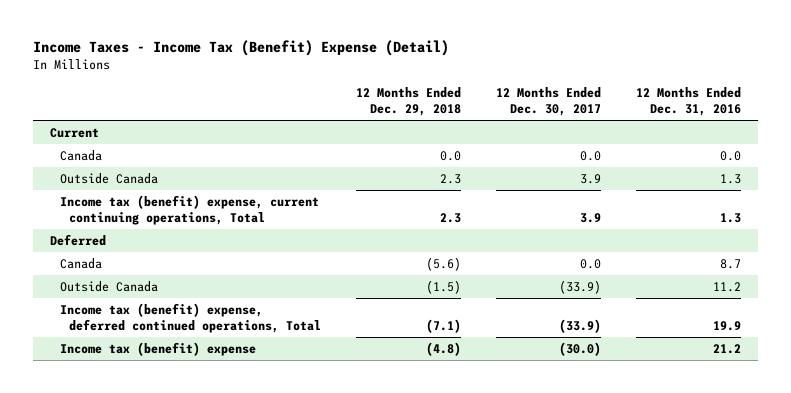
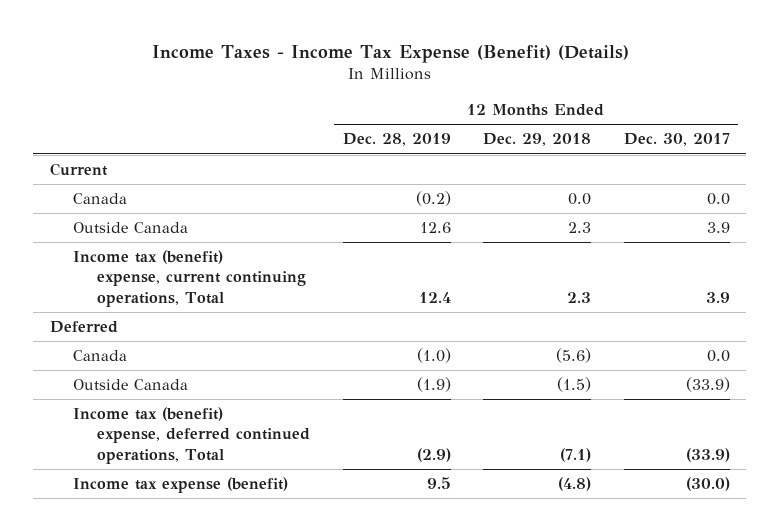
- Income Taxes - Income Tax (Benefit) Expense (Detail)
+ Income Taxes - Income Tax Expense (Benefit) (Details)
- | 12 Months Ended Dec. 29, 2018 | 12 Months Ended Dec. 30, 2017 | 12 Months Ended Dec. 31, 2016
+ | 12 Months Ended Dec. 28, 2019 | 12 Months Ended Dec. 29, 2018 | 12 Months Ended Dec. 30, 2017
- Income tax (benefit) expense | (4.8) | (30.0) | 21.2
+ Income tax expense (benefit) | 9.5 | (4.8) | (30.0)

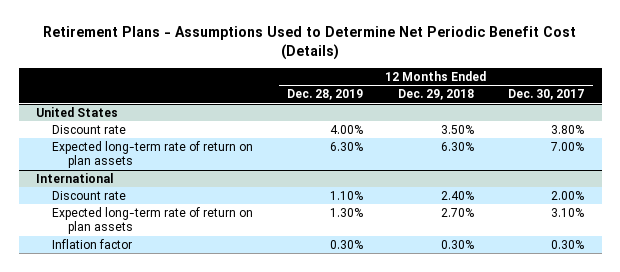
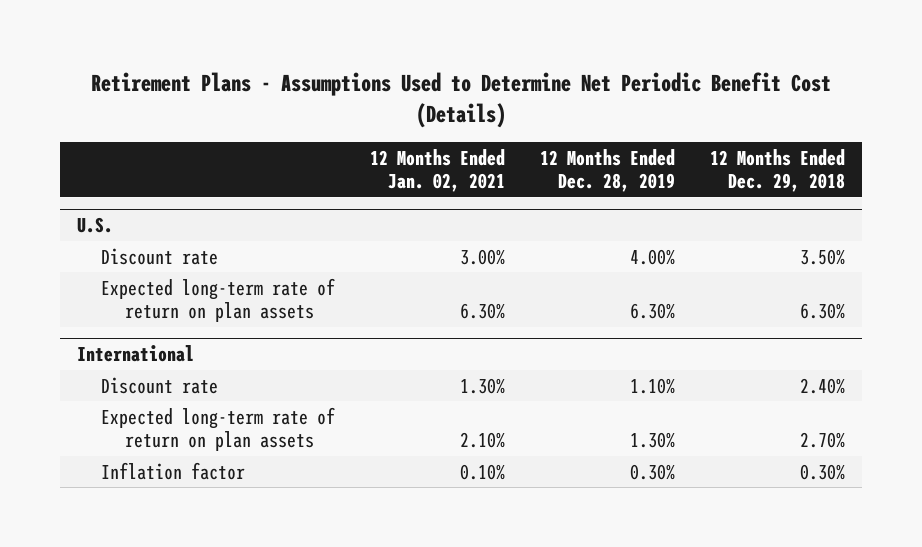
- | 12 Months Ended Dec. 28, 2019 | 12 Months Ended Dec. 29, 2018 | 12 Months Ended Dec. 30, 2017
+ | 12 Months Ended Jan. 02, 2021 | 12 Months Ended Dec. 28, 2019 | 12 Months Ended Dec. 29, 2018
- United States
+ U.S.

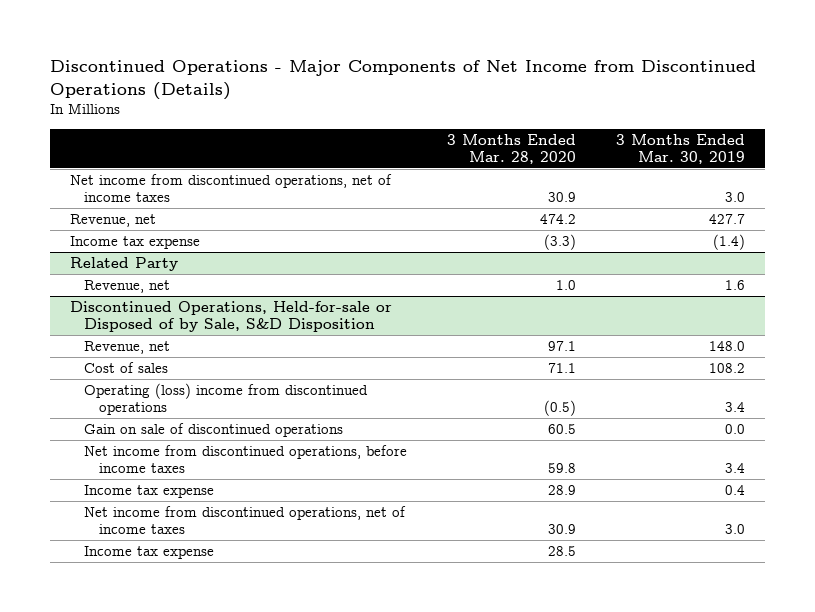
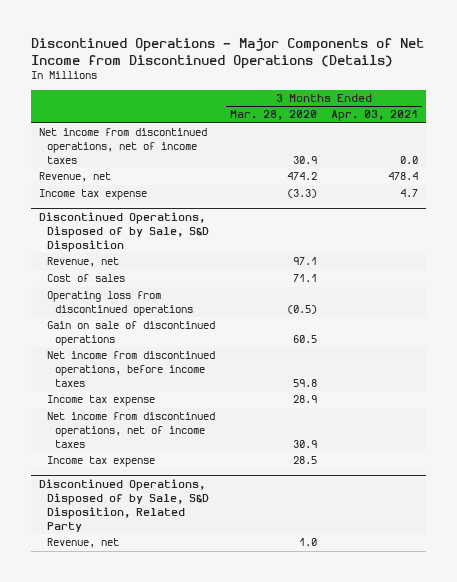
- | 3 Months Ended Mar. 28, 2020 | 3 Months Ended Mar. 30, 2019
+ | 3 Months Ended Mar. 28, 2020 | 3 Months Ended Apr. 03, 2021
- Related Party
- Revenue, net | 1.0 | 1.6
- Discontinued Operations, Held-for-sale or Disposed of by Sale, S&D Disposition
+ Discontinued Operations, Disposed of by Sale, S&D Disposition
- Operating (loss) income from discontinued operations | (0.5) | 3.4
+ Operating loss from discontinued operations | (0.5) |
+ Discontinued Operations, Disposed of by Sale, S&D Disposition, Related Party
+ Revenue, net | 1.0 |

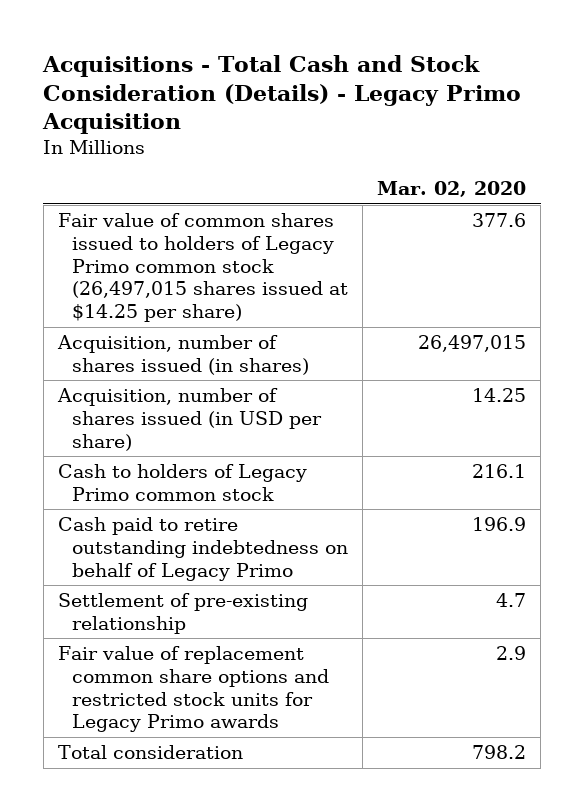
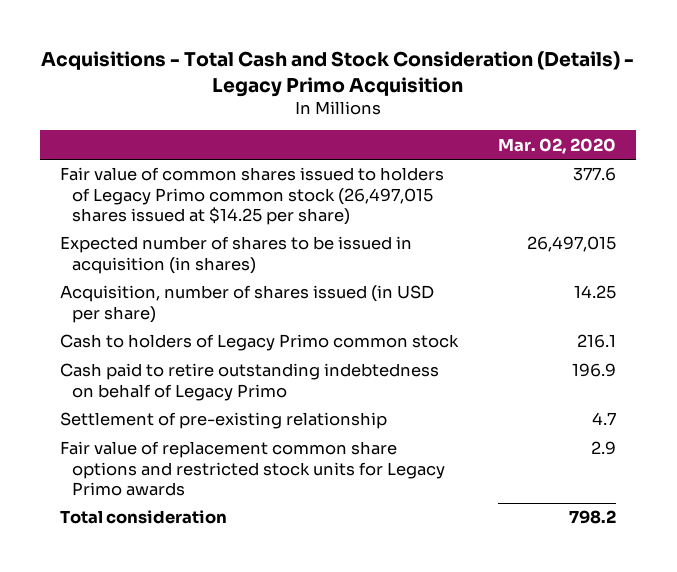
- Acquisition, number of shares issued (in shares) | 26,497,015
+ Expected number of shares to be issued in acquisition (in shares) | 26,497,015

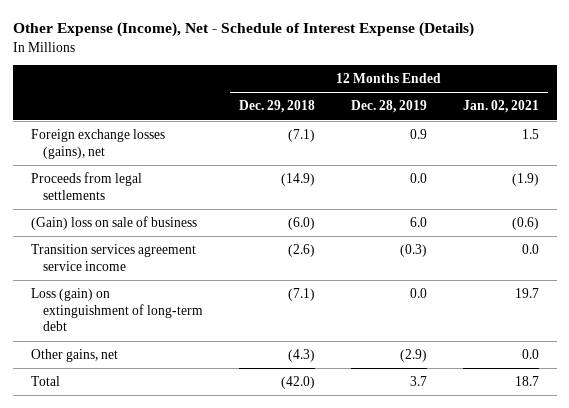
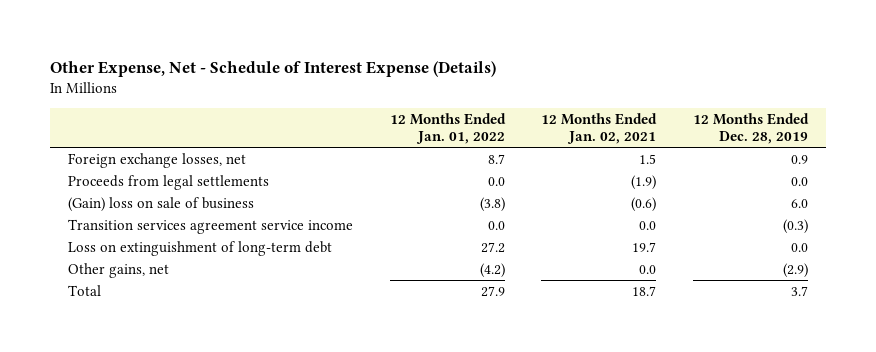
- Other Expense (Income), Net - Schedule of Interest Expense (Details)
+ Other Expense, Net - Schedule of Interest Expense (Details)
- | 12 Months Ended Dec. 29, 2018 | 12 Months Ended Dec. 28, 2019 | 12 Months Ended Jan. 02, 2021
+ | 12 Months Ended Jan. 01, 2022 | 12 Months Ended Jan. 02, 2021 | 12 Months Ended Dec. 28, 2019
- Foreign exchange losses (gains), net | (7.1) | 0.9 | 1.5
+ Foreign exchange losses, net | 8.7 | 1.5 | 0.9
- Loss (gain) on extinguishment of long-term debt | (7.1) | 0.0 | 19.7
+ Loss on extinguishment of long-term debt | 27.2 | 19.7 | 0.0

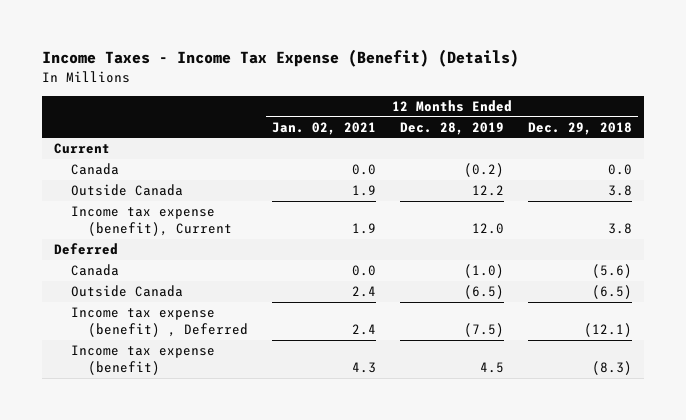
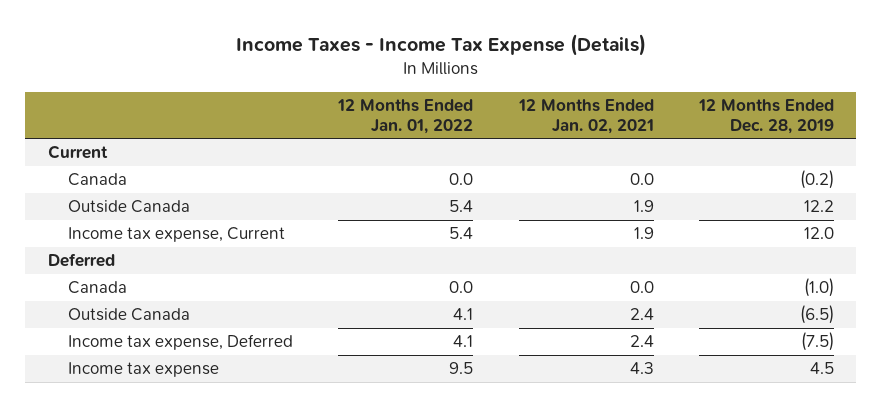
- Income Taxes - Income Tax Expense (Benefit) (Details)
+ Income Taxes - Income Tax Expense (Details)
- | 12 Months Ended Jan. 02, 2021 | 12 Months Ended Dec. 28, 2019 | 12 Months Ended Dec. 29, 2018
+ | 12 Months Ended Jan. 01, 2022 | 12 Months Ended Jan. 02, 2021 | 12 Months Ended Dec. 28, 2019
- Income tax expense (benefit), Current | 1.9 | 12.0 | 3.8
+ Income tax expense, Current | 5.4 | 1.9 | 12.0
- Income tax expense (benefit) , Deferred | 2.4 | (7.5) | (12.1)
- Income tax expense (benefit) | 4.3 | 4.5 | (8.3)
+ Income tax expense, Deferred | 4.1 | 2.4 | (7.5)
+ Income tax expense | 9.5 | 4.3 | 4.5

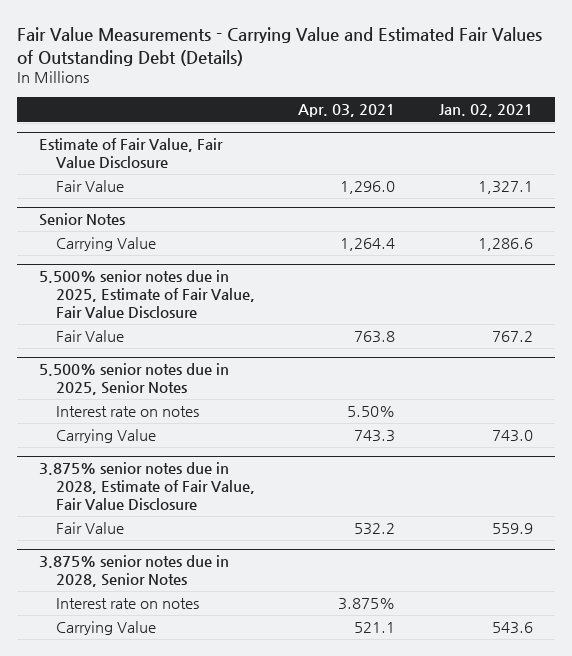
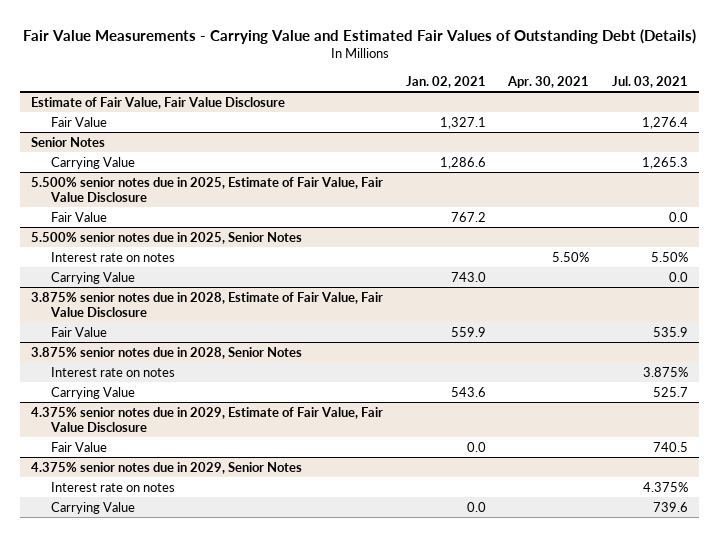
- | Apr. 03, 2021 | Jan. 02, 2021
+ | Jan. 02, 2021 | Apr. 30, 2021 | Jul. 03, 2021
+ 4.375% senior notes due in 2029, Estimate of Fair Value, Fair Value Disclosure
+ Fair Value | 0.0 | | 740.5
+ 4.375% senior notes due in 2029, Senior Notes
+ Interest rate on notes | | | 4.375%
+ Carrying Value | 0.0 | | 739.6

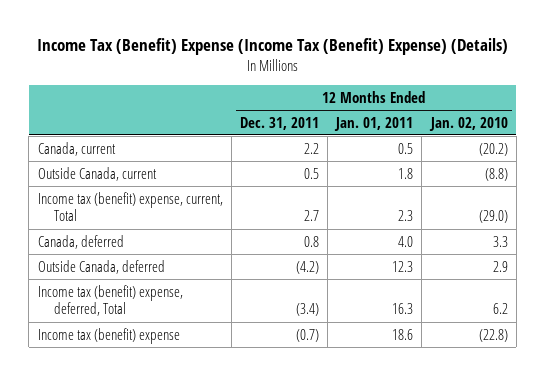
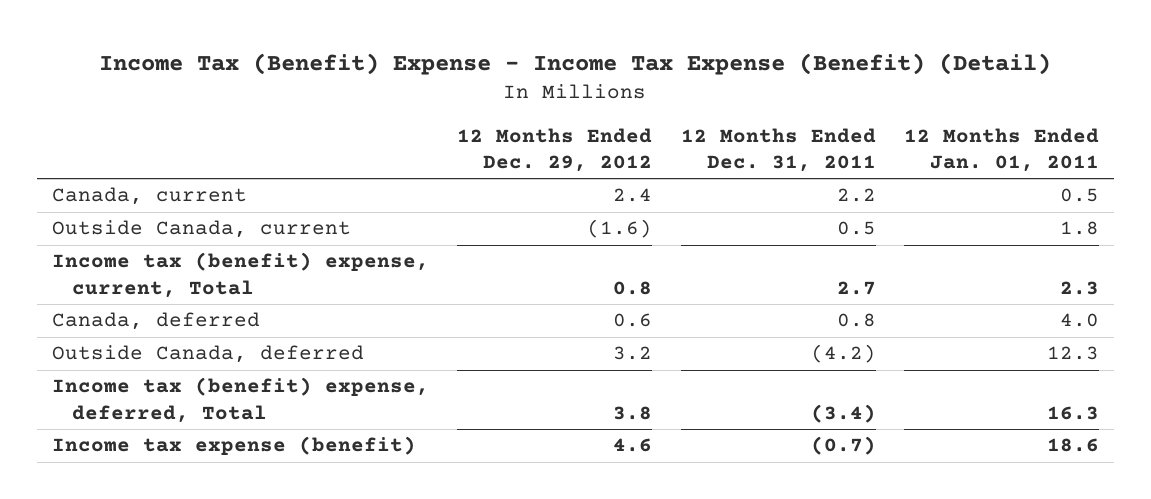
- Income Tax (Benefit) Expense (Income Tax (Benefit) Expense) (Details)
+ Income Tax (Benefit) Expense - Income Tax Expense (Benefit) (Detail)
- | 12 Months Ended Dec. 31, 2011 | 12 Months Ended Jan. 01, 2011 | 12 Months Ended Jan. 02, 2010
+ | 12 Months Ended Dec. 29, 2012 | 12 Months Ended Dec. 31, 2011 | 12 Months Ended Jan. 01, 2011
- Income tax (benefit) expense | (0.7) | 18.6 | (22.8)
+ Income tax expense (benefit) | 4.6 | (0.7) | 18.6

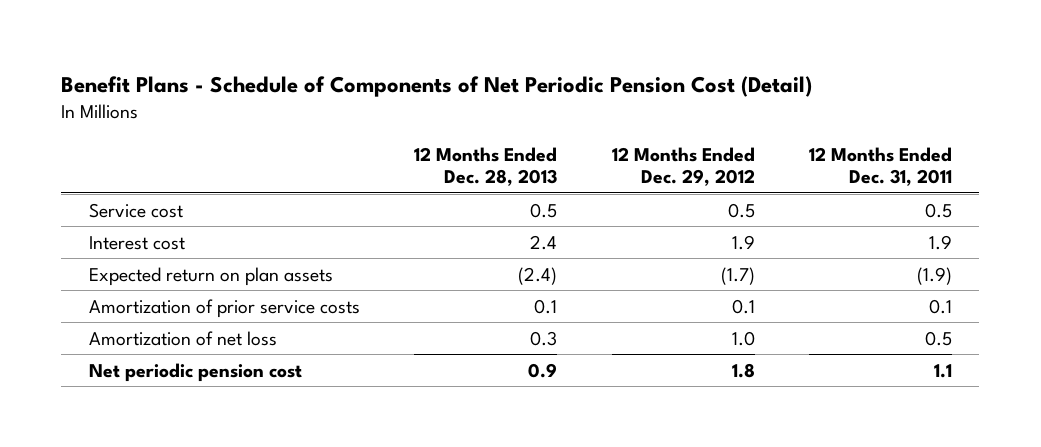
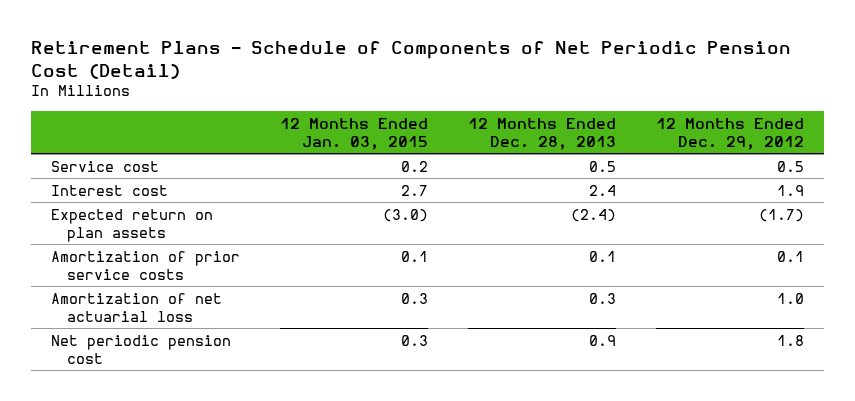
- Benefit Plans - Schedule of Components of Net Periodic Pension Cost (Detail)
+ Retirement Plans - Schedule of Components of Net Periodic Pension Cost (Detail)
- | 12 Months Ended Dec. 28, 2013 | 12 Months Ended Dec. 29, 2012 | 12 Months Ended Dec. 31, 2011
+ | 12 Months Ended Jan. 03, 2015 | 12 Months Ended Dec. 28, 2013 | 12 Months Ended Dec. 29, 2012
- Amortization of net loss | 0.3 | 1.0 | 0.5
+ Amortization of net actuarial loss | 0.3 | 0.3 | 1.0

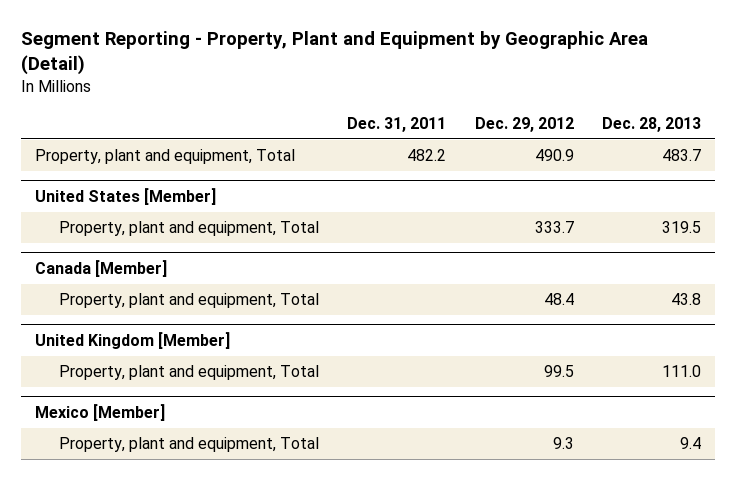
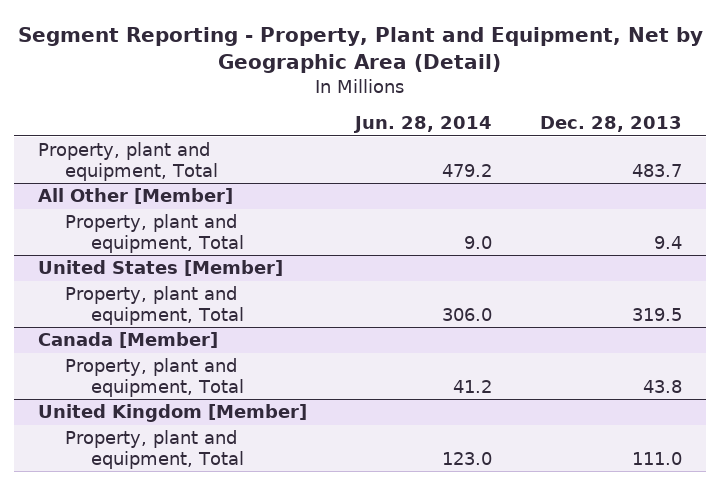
- Segment Reporting - Property, Plant and Equipment by Geographic Area (Detail)
+ Segment Reporting - Property, Plant and Equipment, Net by Geographic Area (Detail)
- | Dec. 31, 2011 | Dec. 29, 2012 | Dec. 28, 2013
+ | Jun. 28, 2014 | Dec. 28, 2013
+ All Other [Member]
+ Property, plant and equipment, Total | 9.0 | 9.4
- Mexico [Member]
- Property, plant and equipment, Total | | 9.3 | 9.4

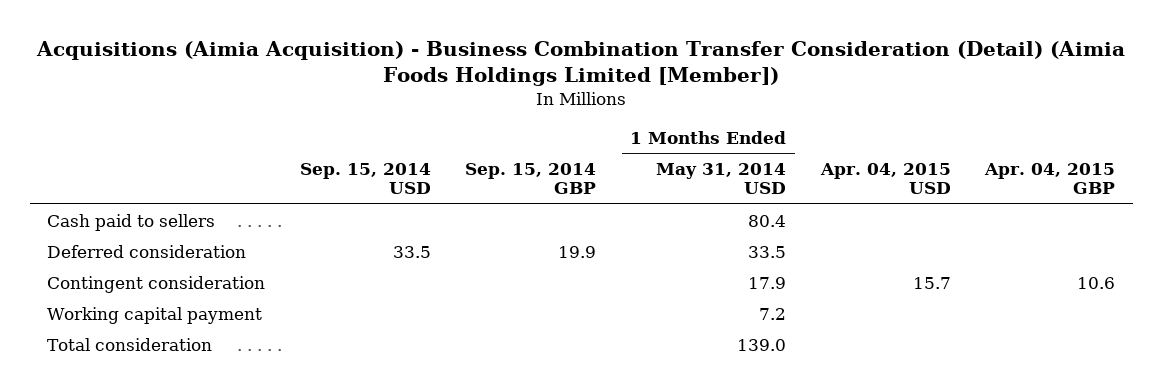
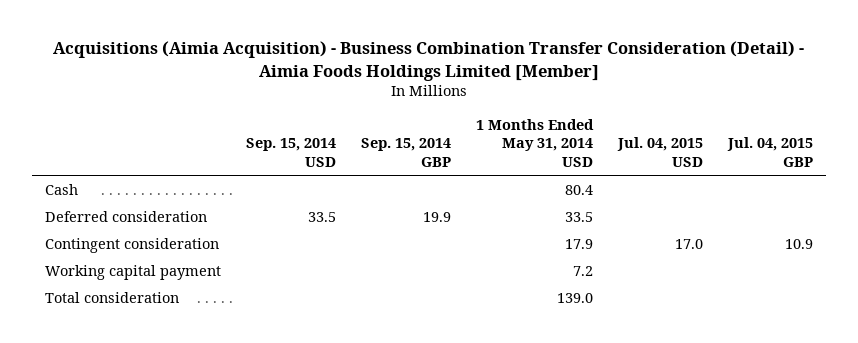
- Acquisitions (Aimia Acquisition) - Business Combination Transfer Consideration (Detail) (Aimia Foods Holdings Limited [Member])
+ Acquisitions (Aimia Acquisition) - Business Combination Transfer Consideration (Detail) - Aimia Foods Holdings Limited [Member]
- | Sep. 15, 2014 USD | Sep. 15, 2014 GBP | 1 Months Ended May 31, 2014 USD | Apr. 04, 2015 USD | Apr. 04, 2015 GBP
+ | Sep. 15, 2014 USD | Sep. 15, 2014 GBP | 1 Months Ended May 31, 2014 USD | Jul. 04, 2015 USD | Jul. 04, 2015 GBP
- Cash paid to sellers | | | 80.4 | |
+ Cash | | | 80.4 | |

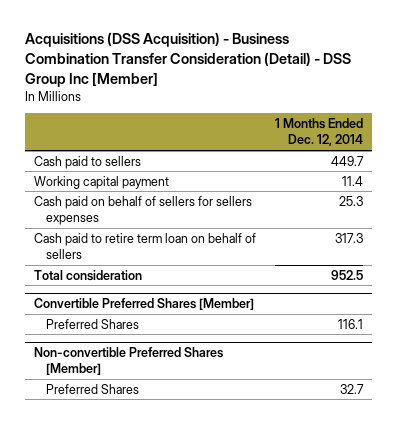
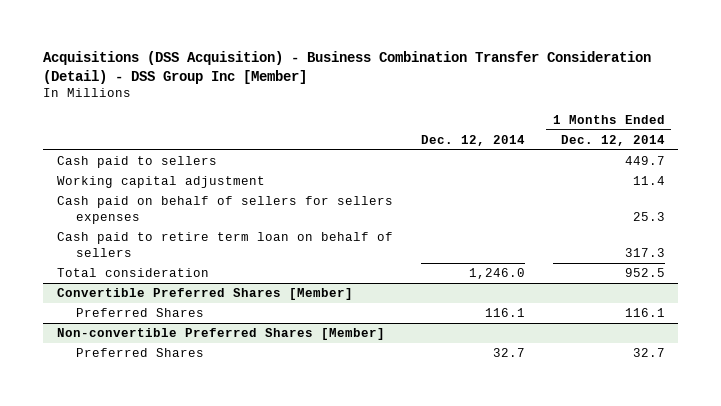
- | 1 Months Ended Dec. 12, 2014
+ | Dec. 12, 2014 | 1 Months Ended Dec. 12, 2014
- Working capital payment | 11.4
+ Working capital adjustment | | 11.4

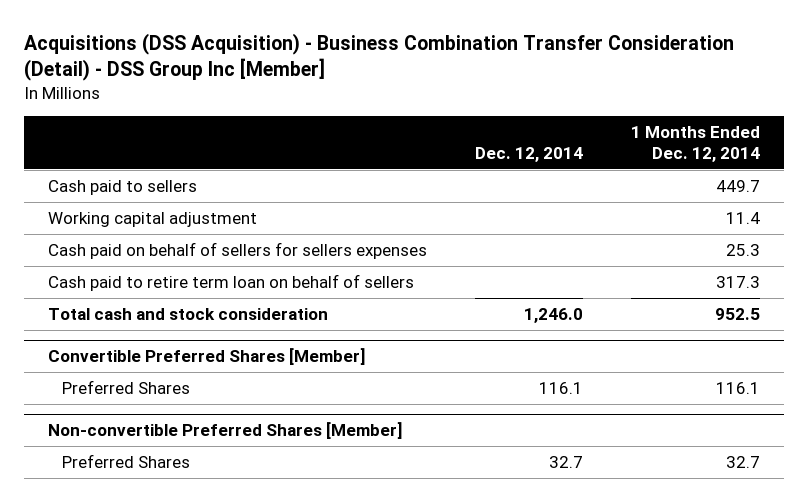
- Total consideration | 1,246.0 | 952.5
+ Total cash and stock consideration | 1,246.0 | 952.5

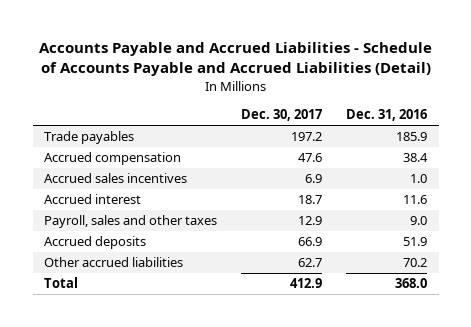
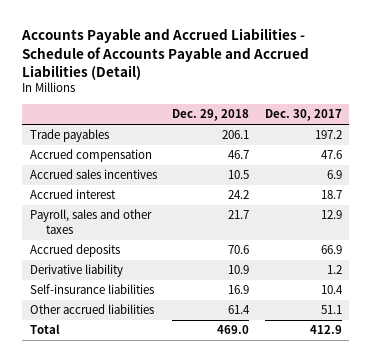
- | Dec. 30, 2017 | Dec. 31, 2016
+ | Dec. 29, 2018 | Dec. 30, 2017
- Other accrued liabilities | 62.7 | 70.2
+ Derivative liability | 10.9 | 1.2
+ Self-insurance liabilities | 16.9 | 10.4
+ Other accrued liabilities | 61.4 | 51.1

